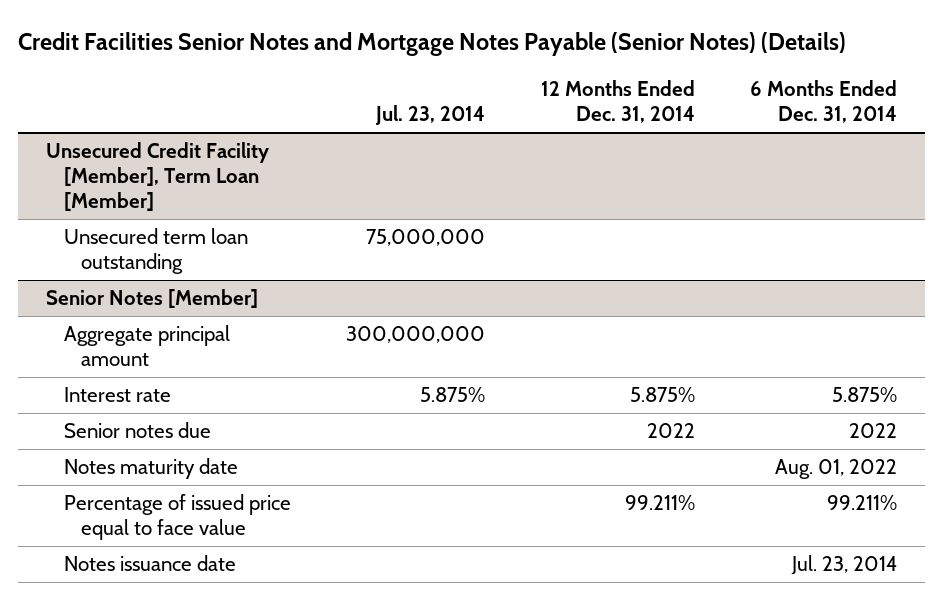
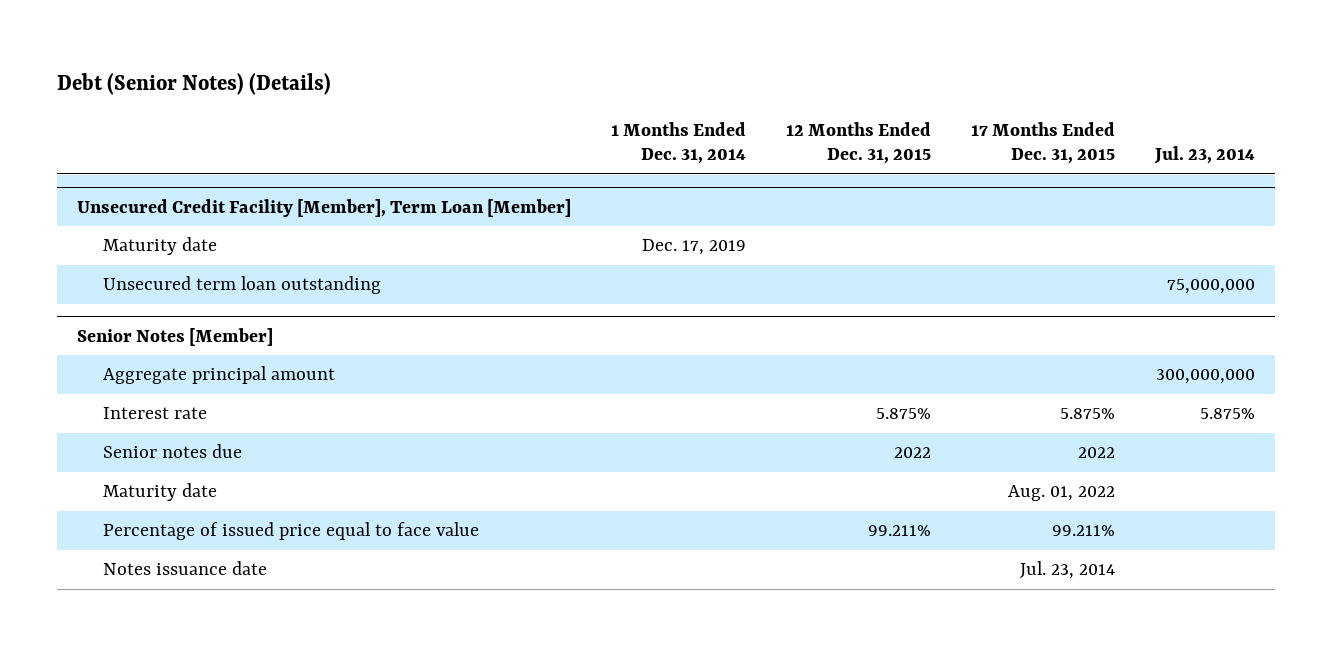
- Credit Facilities Senior Notes and Mortgage Notes Payable (Senior Notes) (Details)
+ Debt (Senior Notes) (Details)
- | Jul. 23, 2014 | 12 Months Ended Dec. 31, 2014 | 6 Months Ended Dec. 31, 2014
+ | 1 Months Ended Dec. 31, 2014 | 12 Months Ended Dec. 31, 2015 | 17 Months Ended Dec. 31, 2015 | Jul. 23, 2014
@ Unsecured Credit Facility [Member], Term Loan [Member]
+ Maturity date | Dec. 17, 2019 | | |
@ Senior Notes [Member]
- Notes maturity date | | | Aug. 01, 2022
+ Maturity date | | | Aug. 01, 2022 |

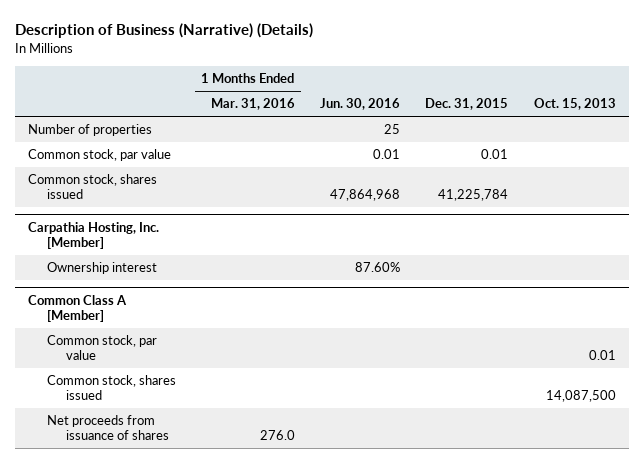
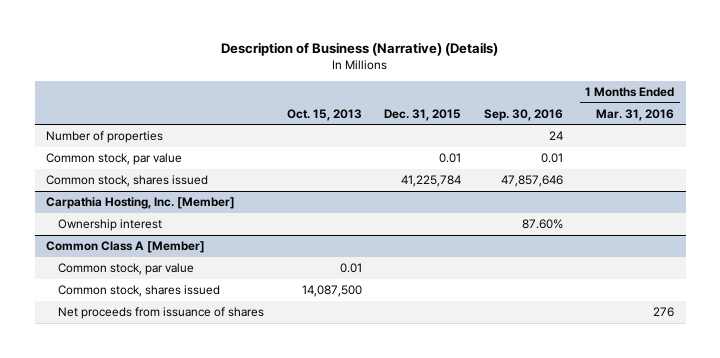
- | 1 Months Ended Mar. 31, 2016 | Jun. 30, 2016 | Dec. 31, 2015 | Oct. 15, 2013
+ | Oct. 15, 2013 | Dec. 31, 2015 | Sep. 30, 2016 | 1 Months Ended Mar. 31, 2016
@ Common Class A [Member]
- Net proceeds from issuance of shares | 276.0 | | |
+ Net proceeds from issuance of shares | | | | 276

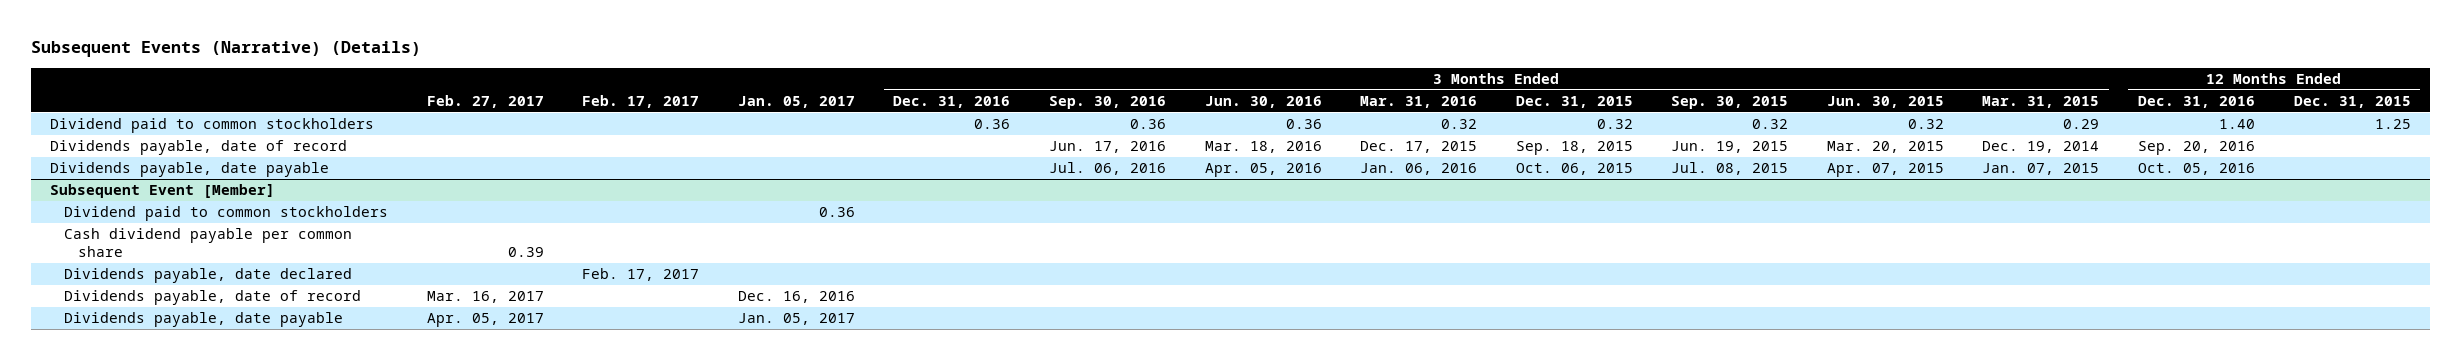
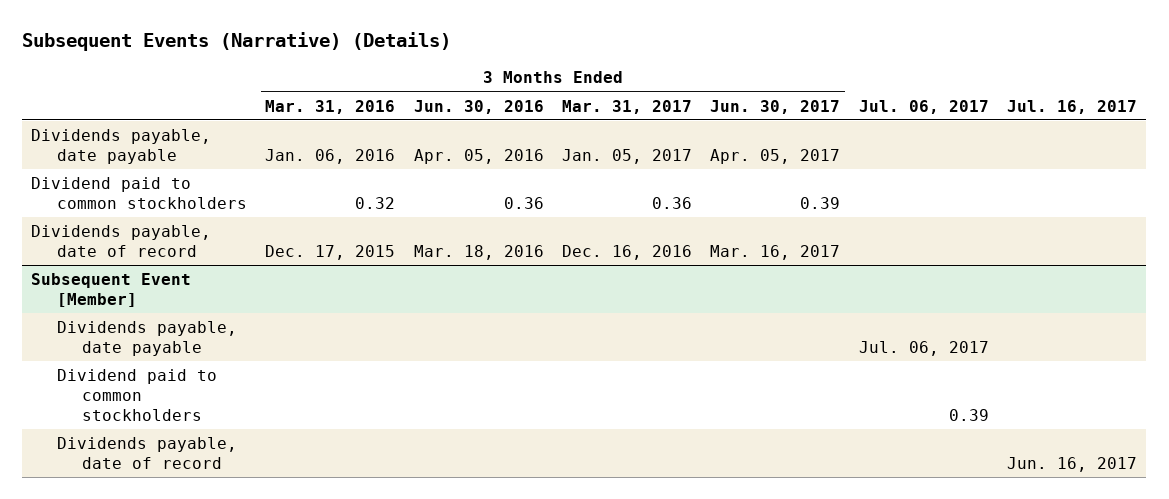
- | Feb. 27, 2017 | Feb. 17, 2017 | Jan. 05, 2017 | 3 Months Ended Dec. 31, 2016 | 3 Months Ended Sep. 30, 2016 | 3 Months Ended Jun. 30, 2016 | 3 Months Ended Mar. 31, 2016 | 3 Months Ended Dec. 31, 2015 | 3 Months Ended Sep. 30, 2015 | 3 Months Ended Jun. 30, 2015 | 3 Months Ended Mar. 31, 2015 | 12 Months Ended Dec. 31, 2016 | 12 Months Ended Dec. 31, 2015
+ | 3 Months Ended Mar. 31, 2016 | 3 Months Ended Jun. 30, 2016 | 3 Months Ended Mar. 31, 2017 | 3 Months Ended Jun. 30, 2017 | Jul. 06, 2017 | Jul. 16, 2017
moved up: Dividends payable, date payable | Jan. 06, 2016 | Apr. 05, 2016 | Jan. 05, 2017 | Apr. 05, 2017 | |
@ Subsequent Event [Member]
moved up: Dividends payable, date payable | | | | | Jul. 06, 2017 |
- Cash dividend payable per common share | 0.39 | | | | | | | | | | | |
- Dividends payable, date declared | | Feb. 17, 2017 | | | | | | | | | | |

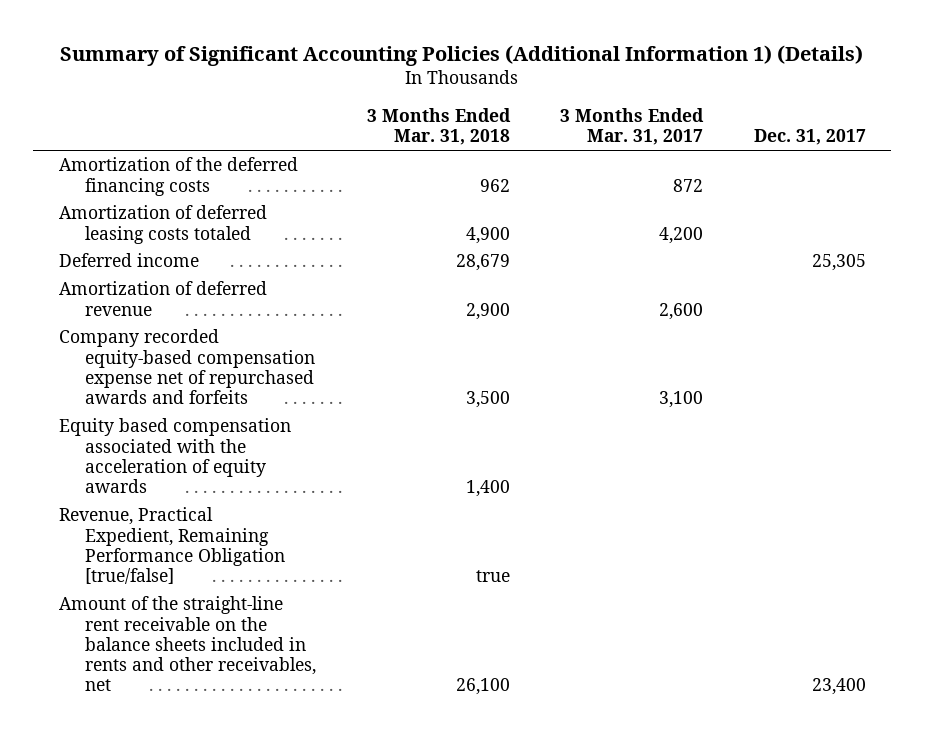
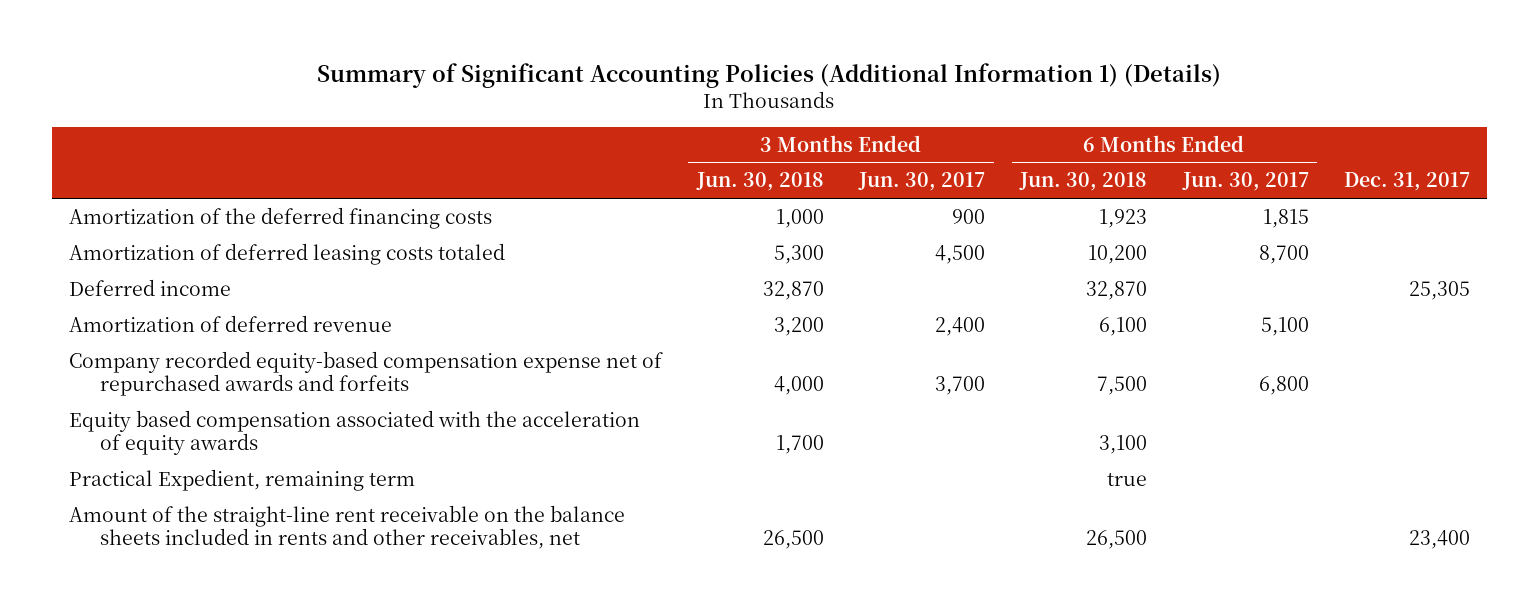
- | 3 Months Ended Mar. 31, 2018 | 3 Months Ended Mar. 31, 2017 | Dec. 31, 2017
+ | 3 Months Ended Jun. 30, 2018 | 3 Months Ended Jun. 30, 2017 | 6 Months Ended Jun. 30, 2018 | 6 Months Ended Jun. 30, 2017 | Dec. 31, 2017
- Revenue, Practical Expedient, Remaining Performance Obligation [true/false] | true | |
+ Practical Expedient, remaining term | | | true | |

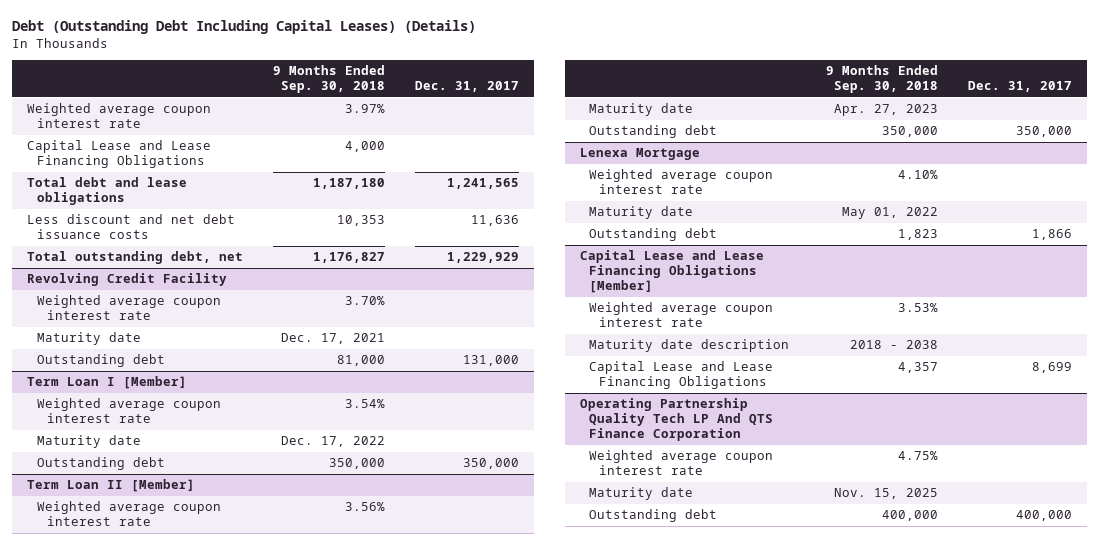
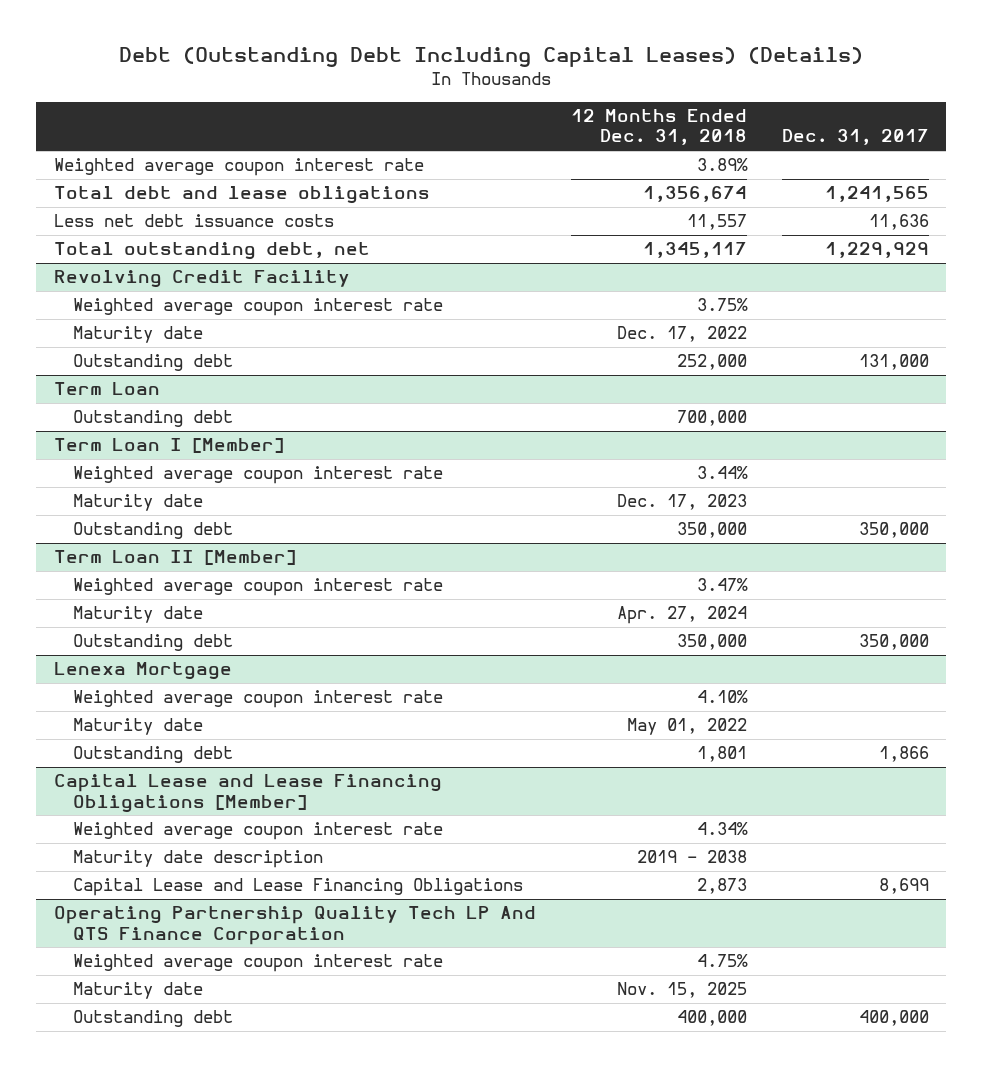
- | 9 Months Ended Sep. 30, 2018 | Dec. 31, 2017
+ | 12 Months Ended Dec. 31, 2018 | Dec. 31, 2017
- Capital Lease and Lease Financing Obligations | 4,000 |
- Less discount and net debt issuance costs | 10,353 | 11,636
+ Less net debt issuance costs | 11,557 | 11,636
+ Term Loan
+ Outstanding debt | 700,000 |

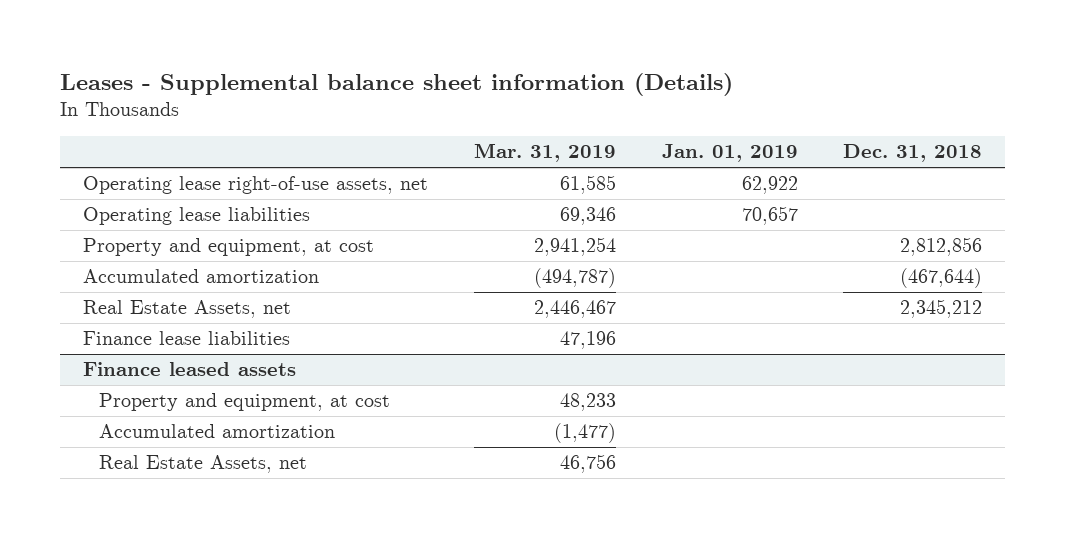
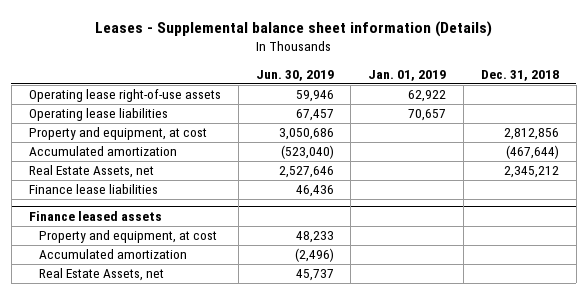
- | Mar. 31, 2019 | Jan. 01, 2019 | Dec. 31, 2018
+ | Jun. 30, 2019 | Jan. 01, 2019 | Dec. 31, 2018
- Operating lease right-of-use assets, net | 61,585 | 62,922 |
+ Operating lease right-of-use assets | 59,946 | 62,922 |

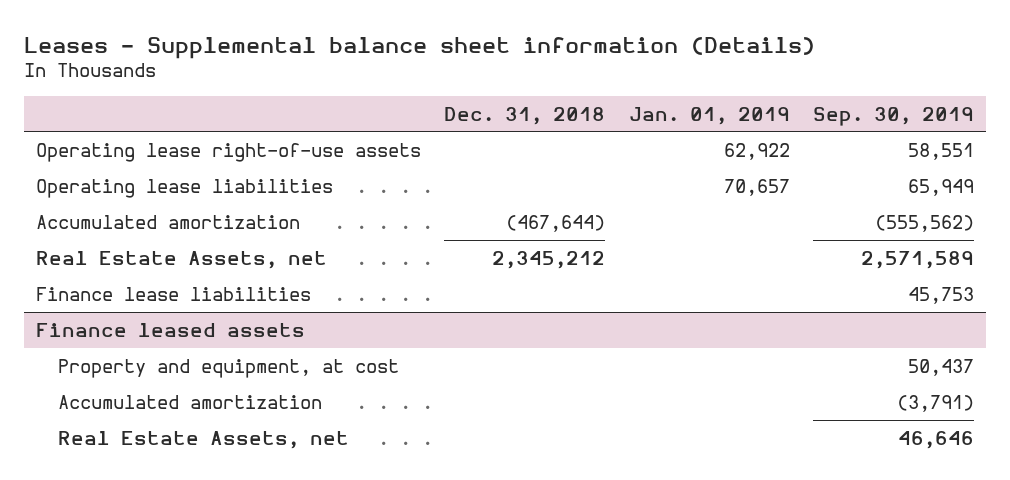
- | Jun. 30, 2019 | Jan. 01, 2019 | Dec. 31, 2018
+ | Dec. 31, 2018 | Jan. 01, 2019 | Sep. 30, 2019
- Property and equipment, at cost | 3,050,686 | | 2,812,856

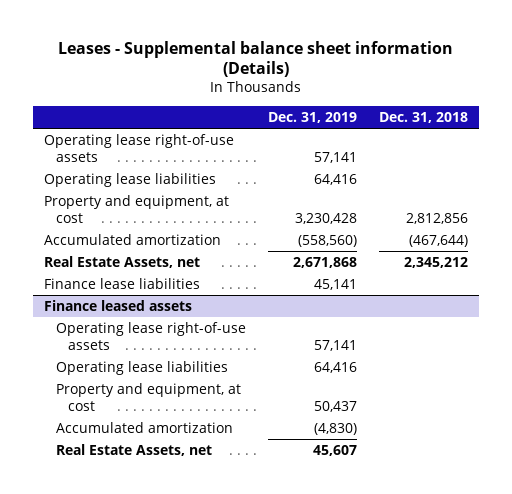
- | Dec. 31, 2018 | Jan. 01, 2019 | Sep. 30, 2019
+ | Dec. 31, 2019 | Dec. 31, 2018
+ Property and equipment, at cost | 3,230,428 | 2,812,856
@ Finance leased assets
+ Operating lease right-of-use assets | 57,141 |
+ Operating lease liabilities | 64,416 |

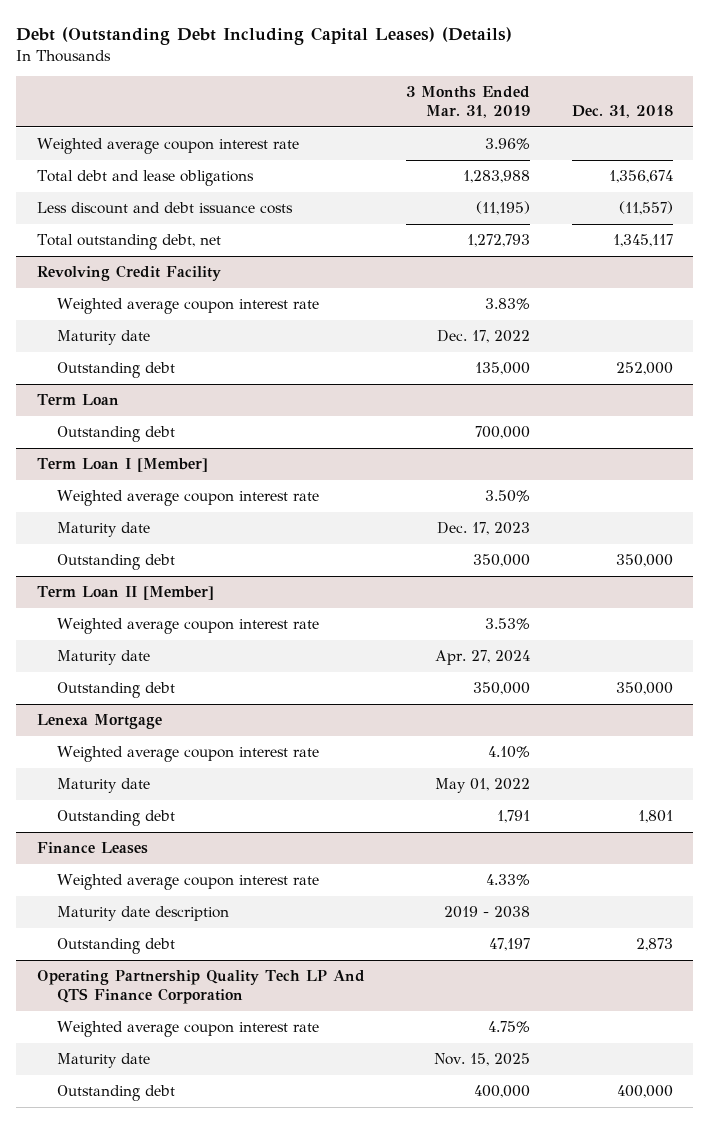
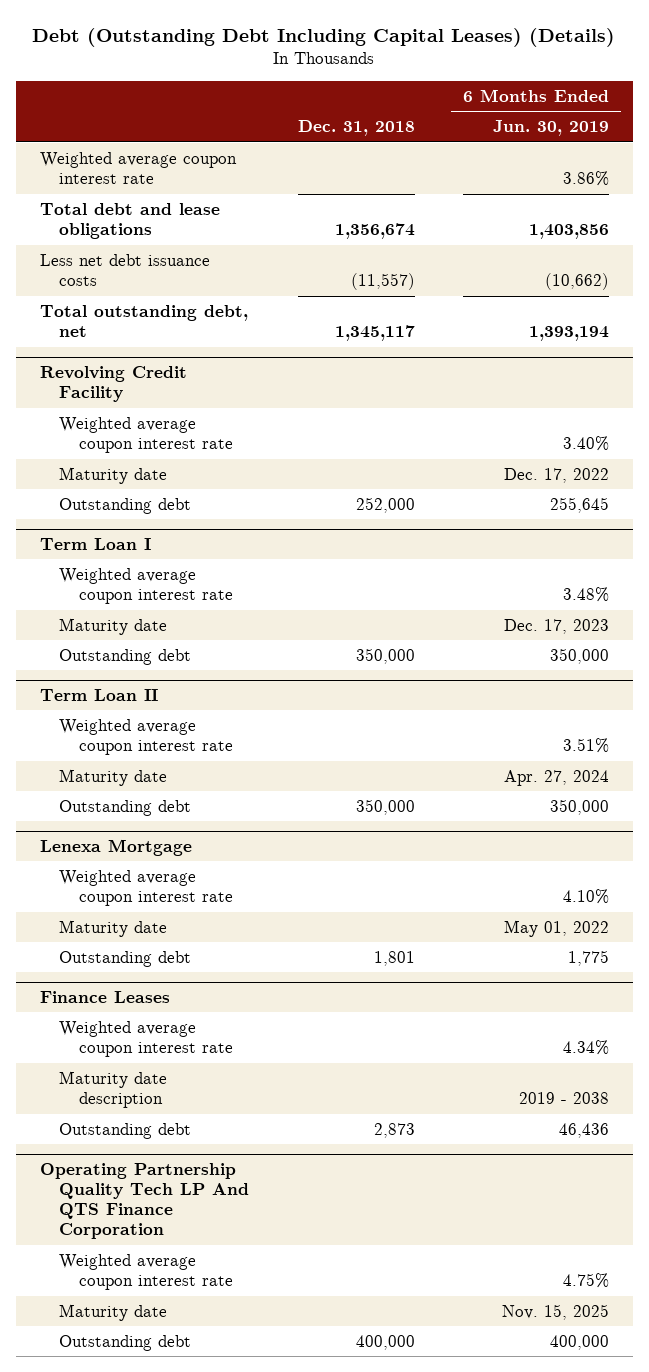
- | 3 Months Ended Mar. 31, 2019 | Dec. 31, 2018
+ | Dec. 31, 2018 | 6 Months Ended Jun. 30, 2019
- Less discount and debt issuance costs | (11,195) | (11,557)
+ Less net debt issuance costs | (11,557) | (10,662)
- Term Loan
- Outstanding debt | 700,000 |
- Term Loan I [Member]
+ Term Loan I
- Term Loan II [Member]
+ Term Loan II

